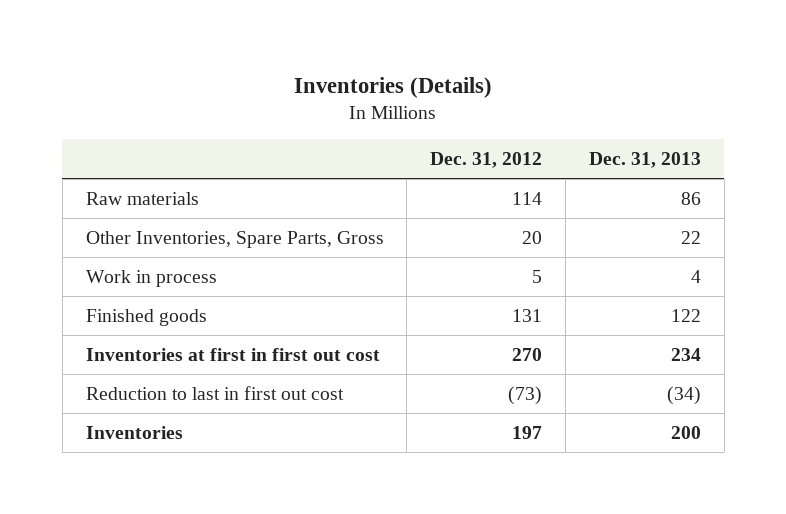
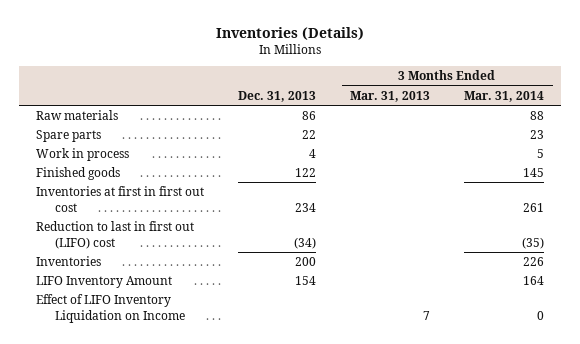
- | Dec. 31, 2012 | Dec. 31, 2013
+ | Dec. 31, 2013 | 3 Months Ended Mar. 31, 2013 | 3 Months Ended Mar. 31, 2014
- Other Inventories, Spare Parts, Gross | 20 | 22
+ Spare parts | 22 | | 23
- Reduction to last in first out cost | (73) | (34)
+ Reduction to last in first out (LIFO) cost | (34) | | (35)
+ LIFO Inventory Amount | 154 | | 164
+ Effect of LIFO Inventory Liquidation on Income | | 7 | 0

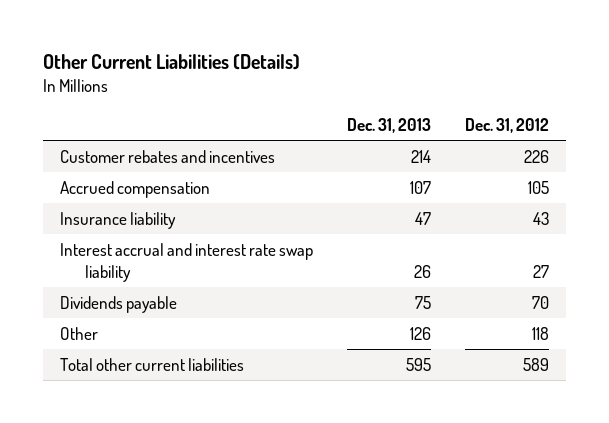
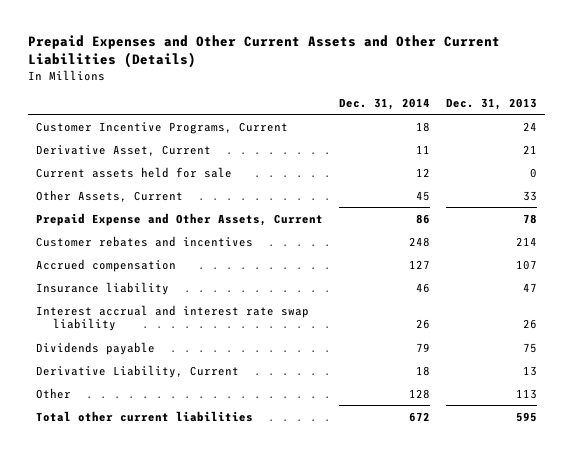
- Other Current Liabilities (Details)
+ Prepaid Expenses and Other Current Assets and Other Current Liabilities (Details)
- | Dec. 31, 2013 | Dec. 31, 2012
+ | Dec. 31, 2014 | Dec. 31, 2013
+ Customer Incentive Programs, Current | 18 | 24
+ Derivative Asset, Current | 11 | 21
+ Current assets held for sale | 12 | 0
+ Other Assets, Current | 45 | 33
+ Prepaid Expense and Other Assets, Current | 86 | 78
- Other | 126 | 118
+ Derivative Liability, Current | 18 | 13
+ Other | 128 | 113

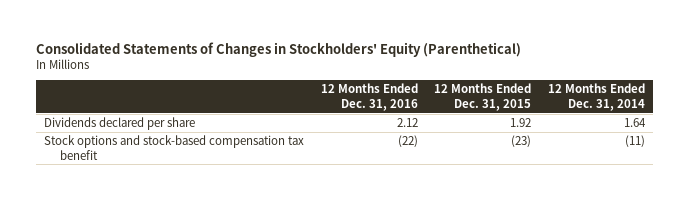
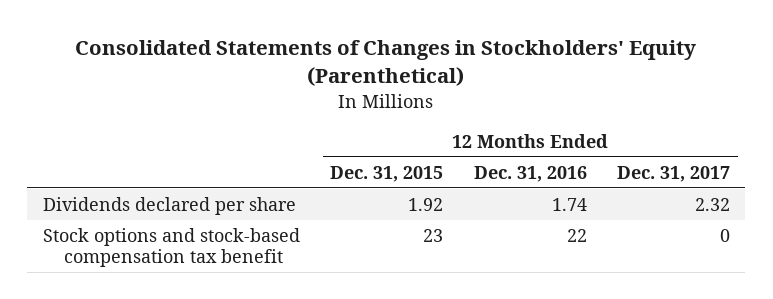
- | 12 Months Ended Dec. 31, 2016 | 12 Months Ended Dec. 31, 2015 | 12 Months Ended Dec. 31, 2014
+ | 12 Months Ended Dec. 31, 2015 | 12 Months Ended Dec. 31, 2016 | 12 Months Ended Dec. 31, 2017
- Dividends declared per share | 2.12 | 1.92 | 1.64
- Stock options and stock-based compensation tax benefit | (22) | (23) | (11)
+ Dividends declared per share | 1.92 | 1.74 | 2.32
+ Stock options and stock-based compensation tax benefit | 23 | 22 | 0

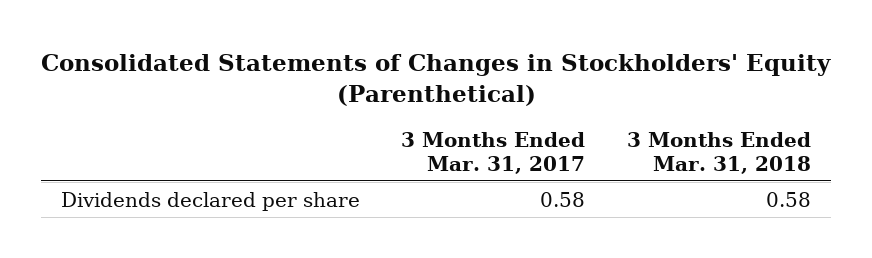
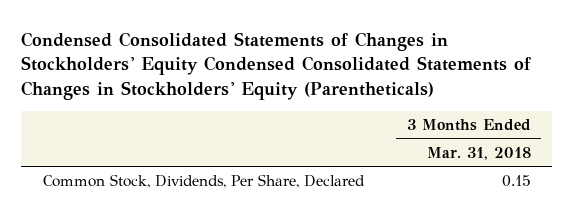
- Consolidated Statements of Changes in Stockholders' Equity (Parenthetical)
+ Condensed Consolidated Statements of Changes in Stockholders' Equity Condensed Consolidated Statements of Changes in Stockholders' Equity (Parentheticals)
- | 3 Months Ended Mar. 31, 2017 | 3 Months Ended Mar. 31, 2018
+ | 3 Months Ended Mar. 31, 2018
- Dividends declared per share | 0.58 | 0.58
+ Common Stock, Dividends, Per Share, Declared | 0.15

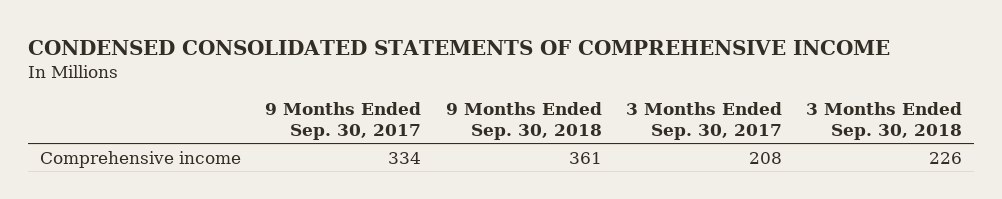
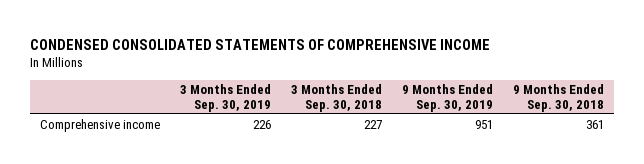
- | 9 Months Ended Sep. 30, 2017 | 9 Months Ended Sep. 30, 2018 | 3 Months Ended Sep. 30, 2017 | 3 Months Ended Sep. 30, 2018
+ | 3 Months Ended Sep. 30, 2019 | 3 Months Ended Sep. 30, 2018 | 9 Months Ended Sep. 30, 2019 | 9 Months Ended Sep. 30, 2018
- Comprehensive income | 334 | 361 | 208 | 226
+ Comprehensive income | 226 | 227 | 951 | 361

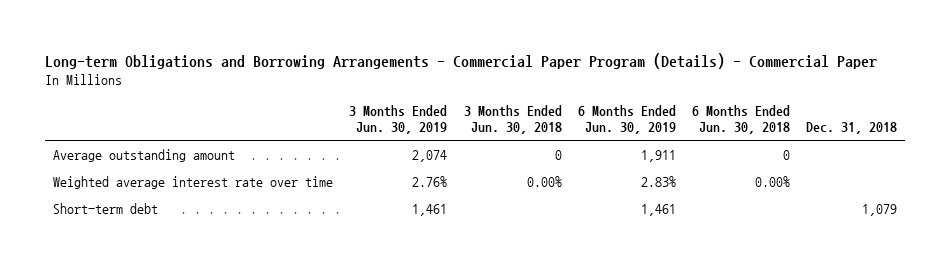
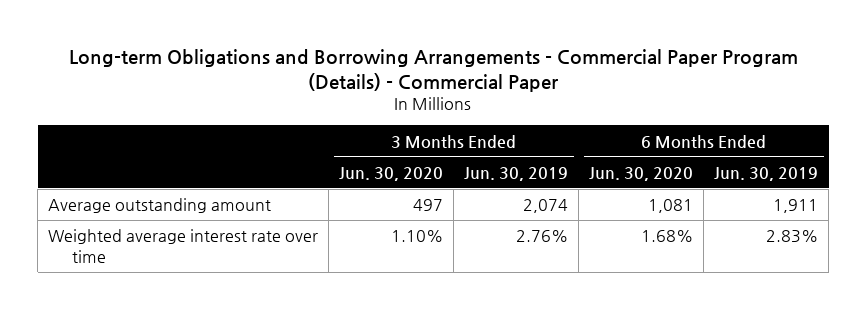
- | 3 Months Ended Jun. 30, 2019 | 3 Months Ended Jun. 30, 2018 | 6 Months Ended Jun. 30, 2019 | 6 Months Ended Jun. 30, 2018 | Dec. 31, 2018
+ | 3 Months Ended Jun. 30, 2020 | 3 Months Ended Jun. 30, 2019 | 6 Months Ended Jun. 30, 2020 | 6 Months Ended Jun. 30, 2019
- Short-term debt | 1,461 | | 1,461 | | 1,079

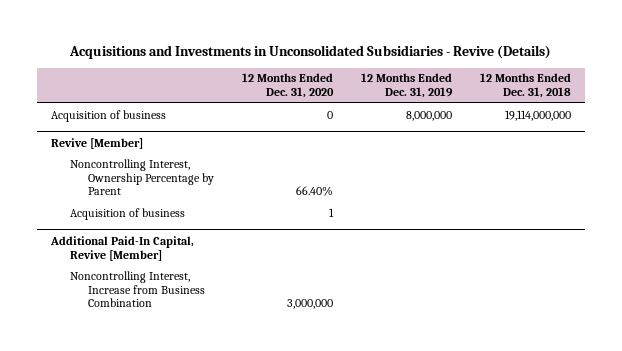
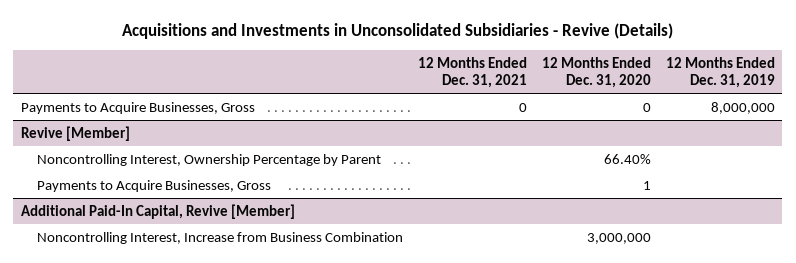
- | 12 Months Ended Dec. 31, 2020 | 12 Months Ended Dec. 31, 2019 | 12 Months Ended Dec. 31, 2018
+ | 12 Months Ended Dec. 31, 2021 | 12 Months Ended Dec. 31, 2020 | 12 Months Ended Dec. 31, 2019
- Acquisition of business | 0 | 8,000,000 | 19,114,000,000
+ Payments to Acquire Businesses, Gross | 0 | 0 | 8,000,000
@ Revive [Member]
- Acquisition of business | 1 | |
+ Payments to Acquire Businesses, Gross | | 1 |

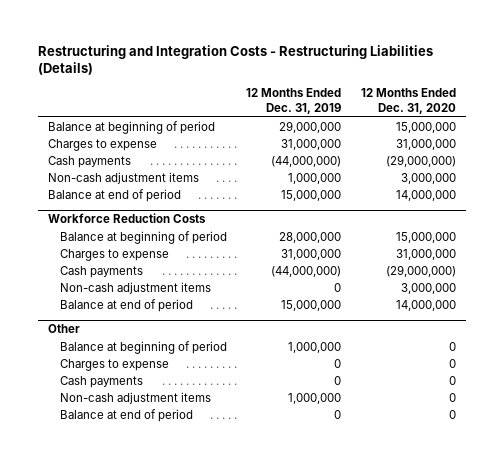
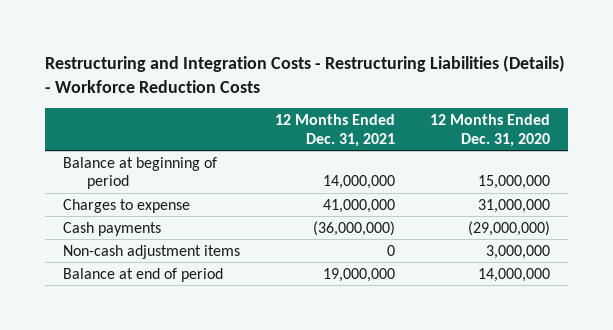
- Restructuring and Integration Costs - Restructuring Liabilities (Details)
+ Restructuring and Integration Costs - Restructuring Liabilities (Details) - Workforce Reduction Costs
- | 12 Months Ended Dec. 31, 2019 | 12 Months Ended Dec. 31, 2020
+ | 12 Months Ended Dec. 31, 2021 | 12 Months Ended Dec. 31, 2020
- Workforce Reduction Costs
- Balance at beginning of period | 28,000,000 | 15,000,000
- Charges to expense | 31,000,000 | 31,000,000
- Cash payments | (44,000,000) | (29,000,000)
- Non-cash adjustment items | 0 | 3,000,000
- Balance at end of period | 15,000,000 | 14,000,000
- Other
- Balance at beginning of period | 1,000,000 | 0
- Charges to expense | 0 | 0
- Cash payments | 0 | 0
- Non-cash adjustment items | 1,000,000 | 0
- Balance at end of period | 0 | 0

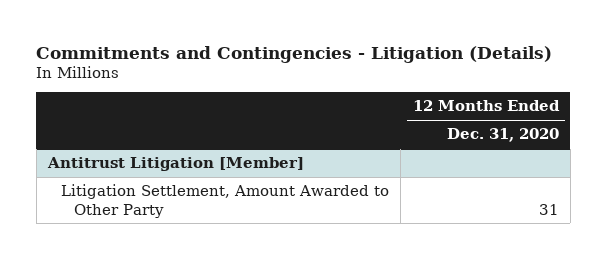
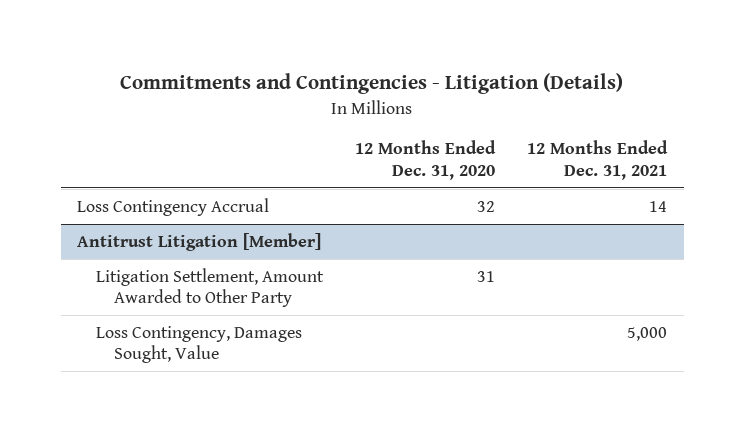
- | 12 Months Ended Dec. 31, 2020
+ | 12 Months Ended Dec. 31, 2020 | 12 Months Ended Dec. 31, 2021
+ Loss Contingency Accrual | 32 | 14
@ Antitrust Litigation [Member]
+ Loss Contingency, Damages Sought, Value | | 5,000

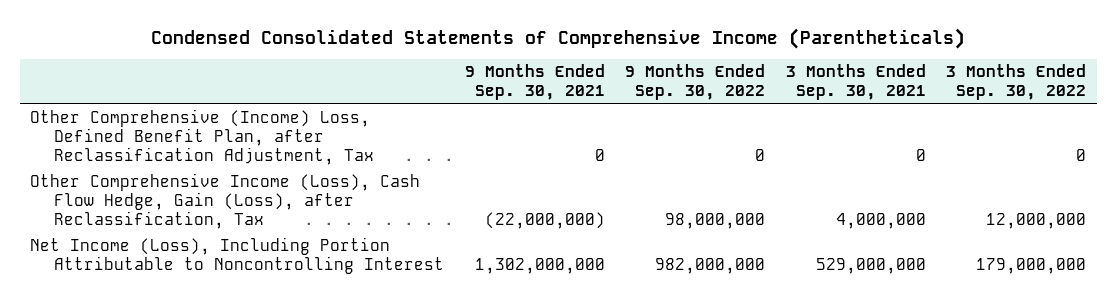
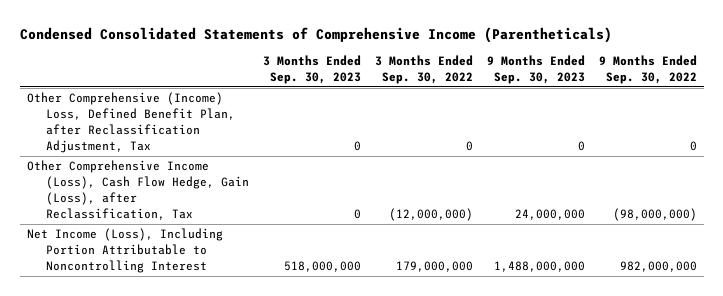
- | 9 Months Ended Sep. 30, 2021 | 9 Months Ended Sep. 30, 2022 | 3 Months Ended Sep. 30, 2021 | 3 Months Ended Sep. 30, 2022
+ | 3 Months Ended Sep. 30, 2023 | 3 Months Ended Sep. 30, 2022 | 9 Months Ended Sep. 30, 2023 | 9 Months Ended Sep. 30, 2022
- Other Comprehensive Income (Loss), Cash Flow Hedge, Gain (Loss), after Reclassification, Tax | (22,000,000) | 98,000,000 | 4,000,000 | 12,000,000
+ Other Comprehensive Income (Loss), Cash Flow Hedge, Gain (Loss), after Reclassification, Tax | 0 | (12,000,000) | 24,000,000 | (98,000,000)

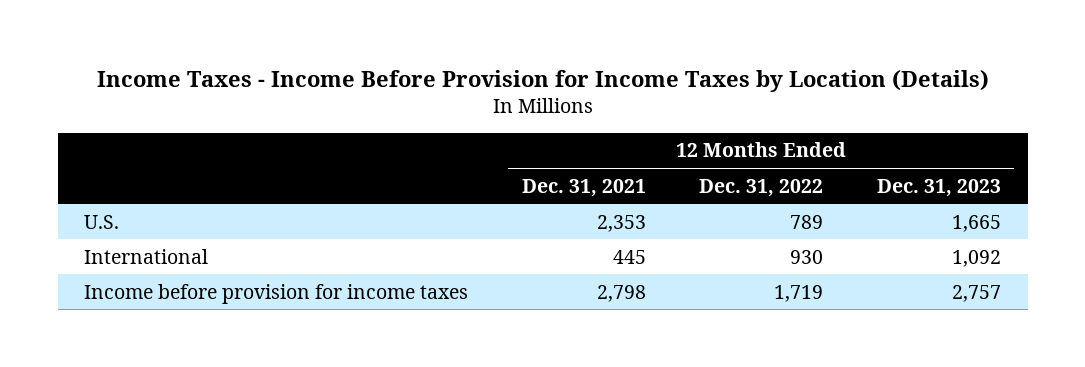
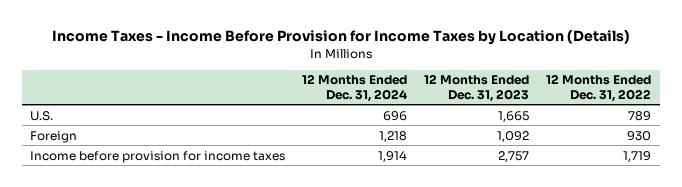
- | 12 Months Ended Dec. 31, 2021 | 12 Months Ended Dec. 31, 2022 | 12 Months Ended Dec. 31, 2023
+ | 12 Months Ended Dec. 31, 2024 | 12 Months Ended Dec. 31, 2023 | 12 Months Ended Dec. 31, 2022
- International | 445 | 930 | 1,092
+ Foreign | 1,218 | 1,092 | 930

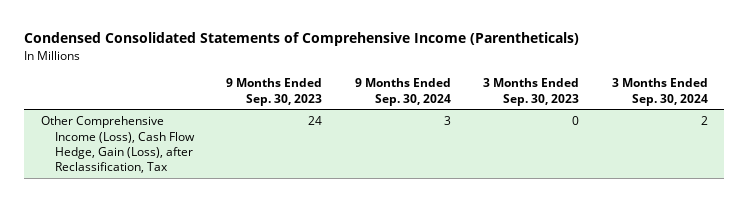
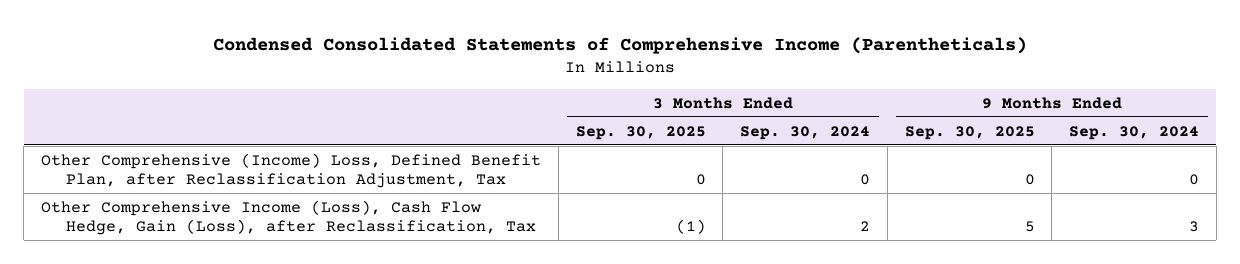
- | 9 Months Ended Sep. 30, 2023 | 9 Months Ended Sep. 30, 2024 | 3 Months Ended Sep. 30, 2023 | 3 Months Ended Sep. 30, 2024
+ | 3 Months Ended Sep. 30, 2025 | 3 Months Ended Sep. 30, 2024 | 9 Months Ended Sep. 30, 2025 | 9 Months Ended Sep. 30, 2024
+ Other Comprehensive (Income) Loss, Defined Benefit Plan, after Reclassification Adjustment, Tax | 0 | 0 | 0 | 0

